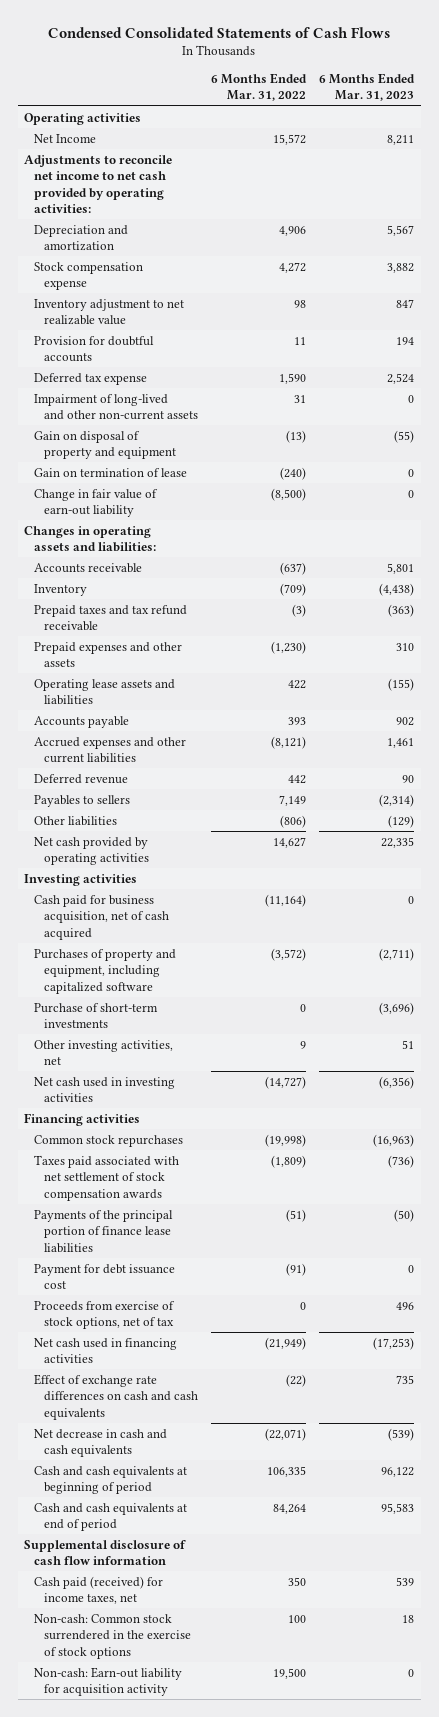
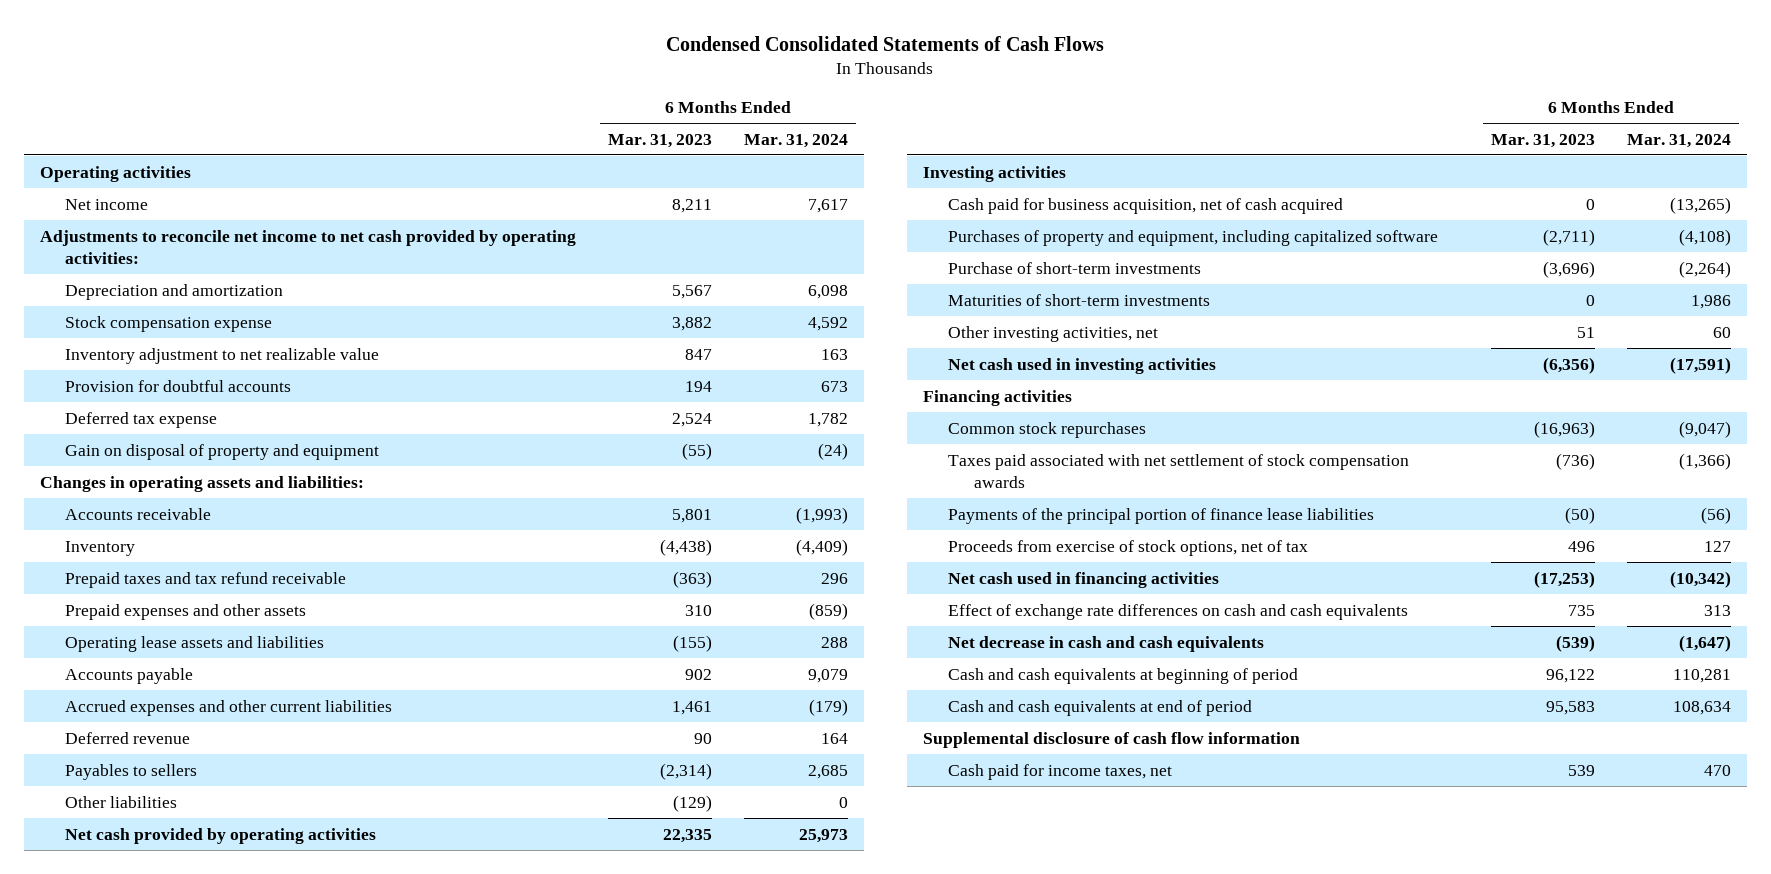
- | 6 Months Ended Mar. 31, 2022 | 6 Months Ended Mar. 31, 2023
+ | 6 Months Ended Mar. 31, 2023 | 6 Months Ended Mar. 31, 2024
- Net Income | 15,572 | 8,211
+ Net income | 8,211 | 7,617
- Impairment of long-lived and other non-current assets | 31 | 0
- Gain on termination of lease | (240) | 0
- Change in fair value of earn-out liability | (8,500) | 0
+ Maturities of short-term investments | 0 | 1,986
- Payment for debt issuance cost | (91) | 0
- Cash paid (received) for income taxes, net | 350 | 539
- Non-cash: Common stock surrendered in the exercise of stock options | 100 | 18
- Non-cash: Earn-out liability for acquisition activity | 19,500 | 0
+ Cash paid for income taxes, net | 539 | 470

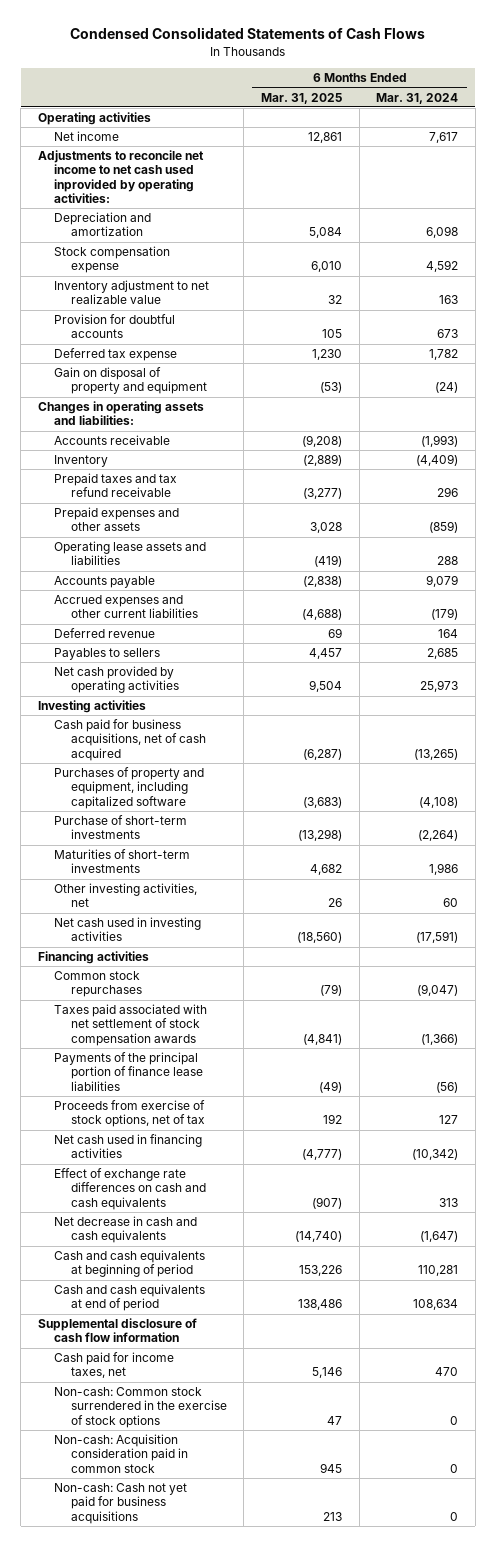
- | 6 Months Ended Mar. 31, 2023 | 6 Months Ended Mar. 31, 2024
+ | 6 Months Ended Mar. 31, 2025 | 6 Months Ended Mar. 31, 2024
- Adjustments to reconcile net income to net cash provided by operating activities:
+ Adjustments to reconcile net income to net cash used inprovided by operating activities:
- Other liabilities | (129) | 0
- Cash paid for business acquisition, net of cash acquired | 0 | (13,265)
+ Cash paid for business acquisitions, net of cash acquired | (6,287) | (13,265)
+ Non-cash: Common stock surrendered in the exercise of stock options | 47 | 0
+ Non-cash: Acquisition consideration paid in common stock | 945 | 0
+ Non-cash: Cash not yet paid for business acquisitions | 213 | 0

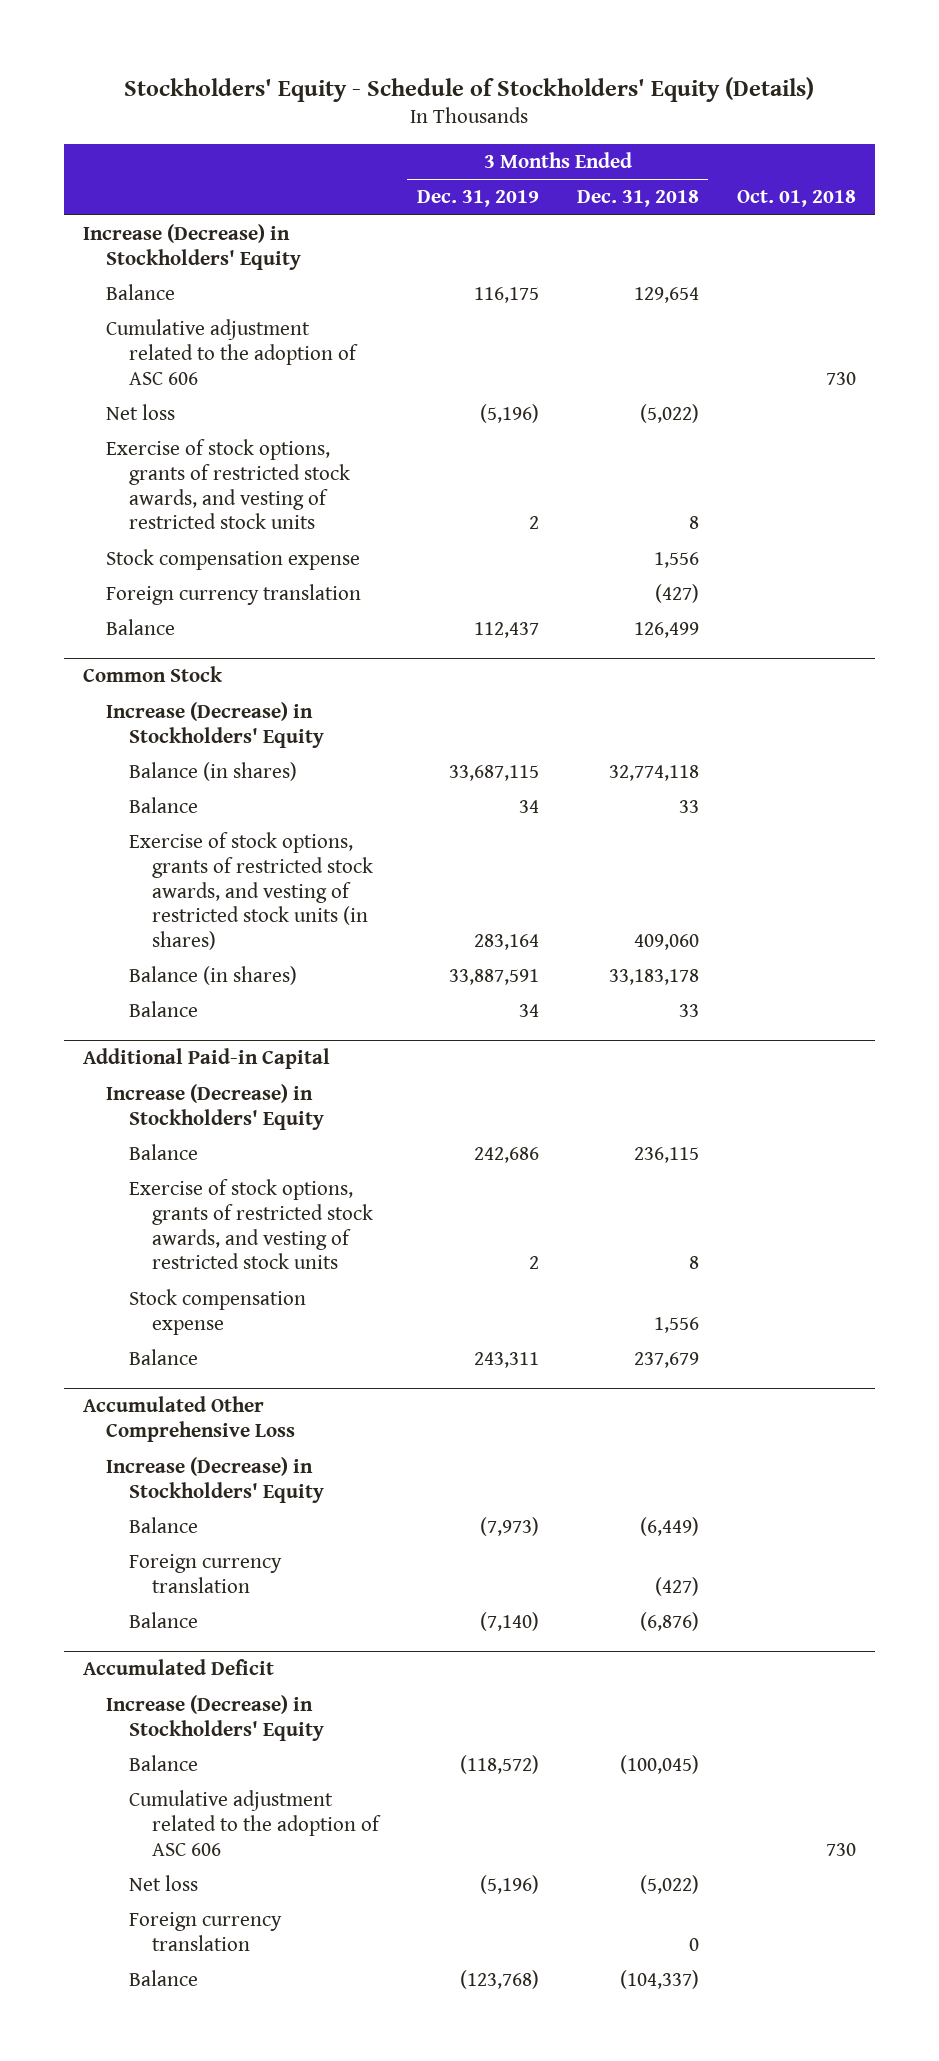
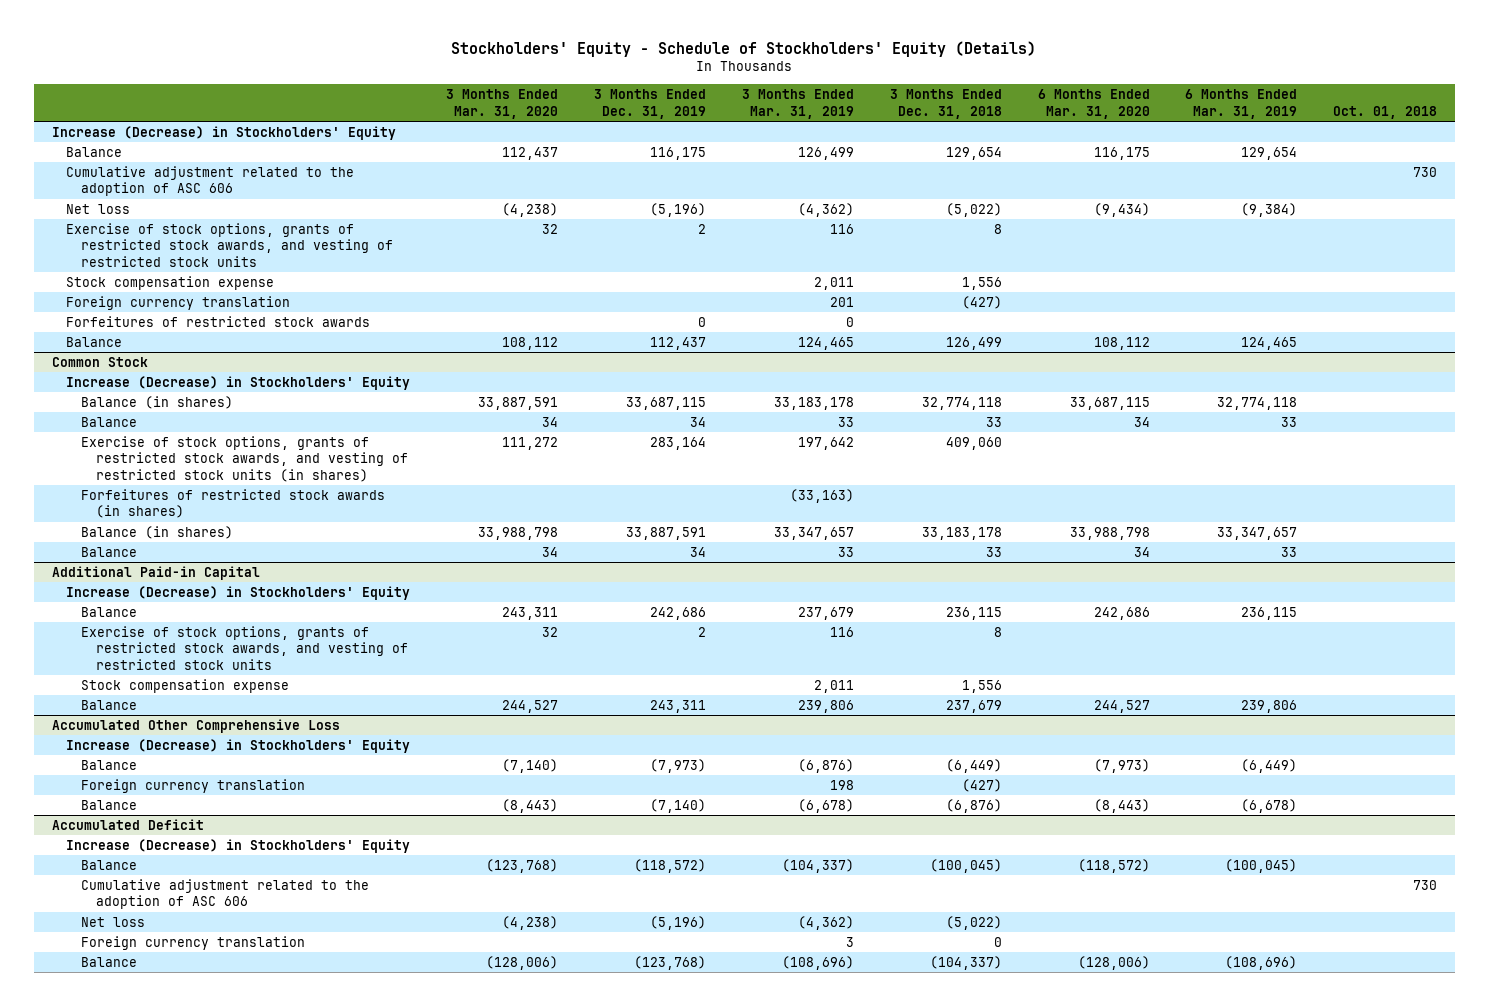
- | 3 Months Ended Dec. 31, 2019 | 3 Months Ended Dec. 31, 2018 | Oct. 01, 2018
+ | 3 Months Ended Mar. 31, 2020 | 3 Months Ended Dec. 31, 2019 | 3 Months Ended Mar. 31, 2019 | 3 Months Ended Dec. 31, 2018 | 6 Months Ended Mar. 31, 2020 | 6 Months Ended Mar. 31, 2019 | Oct. 01, 2018
+ Forfeitures of restricted stock awards | | 0 | 0 | | | |
@ Common Stock
+ Forfeitures of restricted stock awards (in shares) | | | (33,163) | | | |

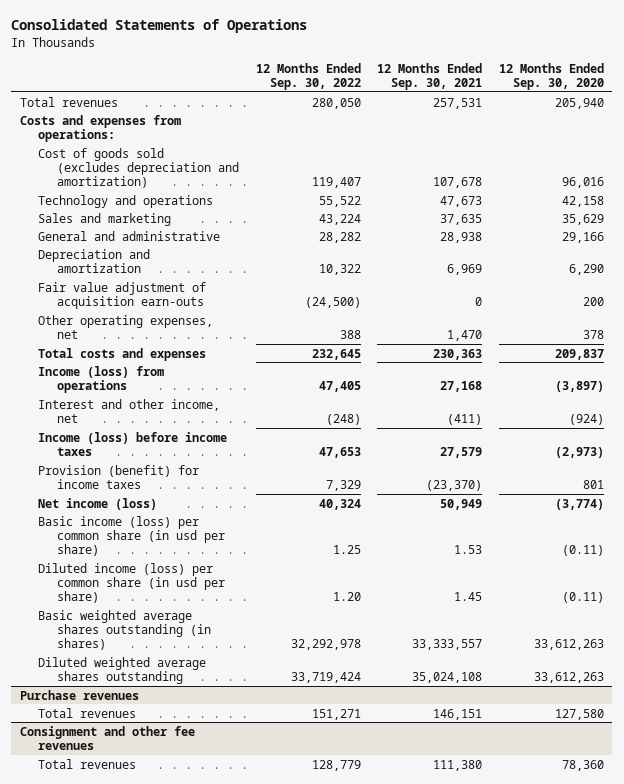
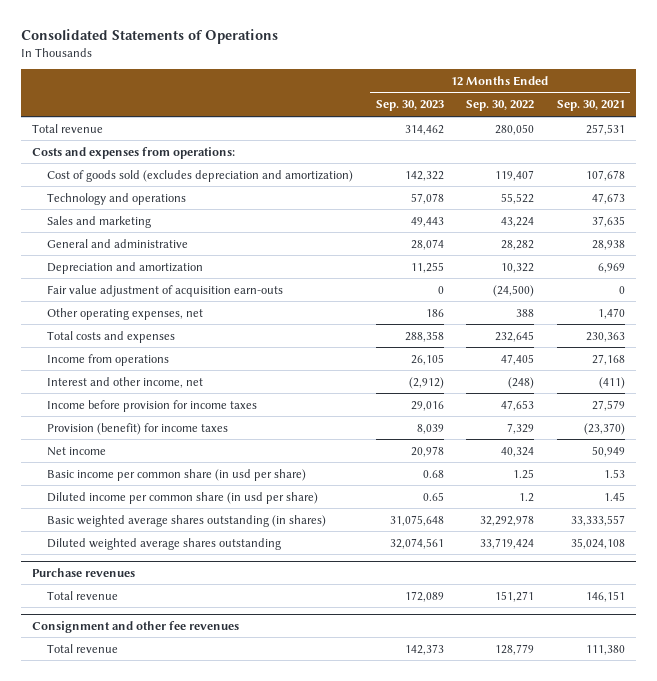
- | 12 Months Ended Sep. 30, 2022 | 12 Months Ended Sep. 30, 2021 | 12 Months Ended Sep. 30, 2020
+ | 12 Months Ended Sep. 30, 2023 | 12 Months Ended Sep. 30, 2022 | 12 Months Ended Sep. 30, 2021
- Total revenues | 280,050 | 257,531 | 205,940
+ Total revenue | 314,462 | 280,050 | 257,531
- Income (loss) from operations | 47,405 | 27,168 | (3,897)
+ Income from operations | 26,105 | 47,405 | 27,168
- Income (loss) before income taxes | 47,653 | 27,579 | (2,973)
+ Income before provision for income taxes | 29,016 | 47,653 | 27,579
- Net income (loss) | 40,324 | 50,949 | (3,774)
- Basic income (loss) per common share (in usd per share) | 1.25 | 1.53 | (0.11)
- Diluted income (loss) per common share (in usd per share) | 1.20 | 1.45 | (0.11)
+ Net income | 20,978 | 40,324 | 50,949
+ Basic income per common share (in usd per share) | 0.68 | 1.25 | 1.53
+ Diluted income per common share (in usd per share) | 0.65 | 1.2 | 1.45
@ Purchase revenues
- Total revenues | 151,271 | 146,151 | 127,580
+ Total revenue | 172,089 | 151,271 | 146,151
@ Consignment and other fee revenues
- Total revenues | 128,779 | 111,380 | 78,360
+ Total revenue | 142,373 | 128,779 | 111,380

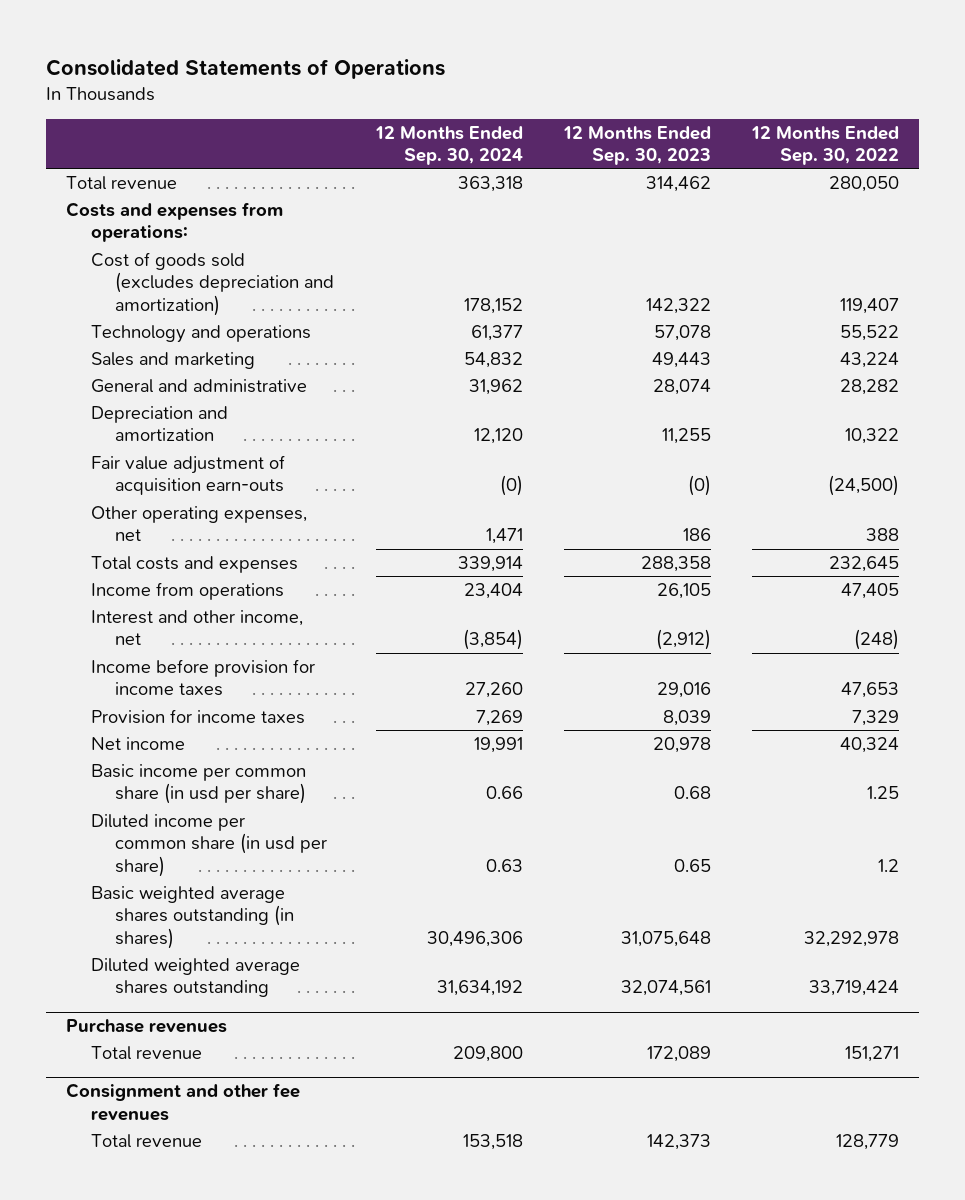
- | 12 Months Ended Sep. 30, 2023 | 12 Months Ended Sep. 30, 2022 | 12 Months Ended Sep. 30, 2021
+ | 12 Months Ended Sep. 30, 2024 | 12 Months Ended Sep. 30, 2023 | 12 Months Ended Sep. 30, 2022
- Fair value adjustment of acquisition earn-outs | 0 | (24,500) | 0
+ Fair value adjustment of acquisition earn-outs | (0) | (0) | (24,500)
- Provision (benefit) for income taxes | 8,039 | 7,329 | (23,370)
+ Provision for income taxes | 7,269 | 8,039 | 7,329

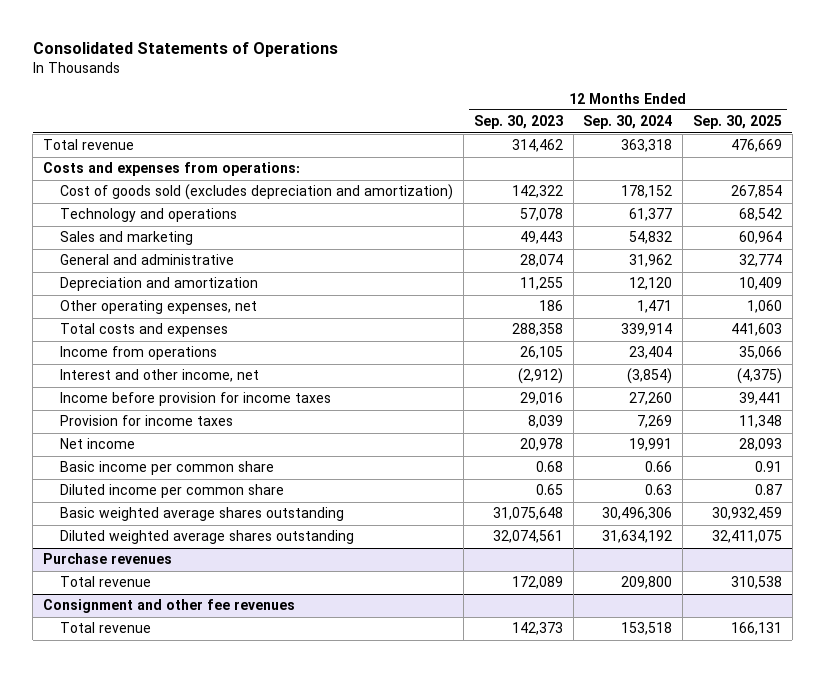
- | 12 Months Ended Sep. 30, 2024 | 12 Months Ended Sep. 30, 2023 | 12 Months Ended Sep. 30, 2022
+ | 12 Months Ended Sep. 30, 2023 | 12 Months Ended Sep. 30, 2024 | 12 Months Ended Sep. 30, 2025
- Fair value adjustment of acquisition earn-outs | (0) | (0) | (24,500)
- Basic income per common share (in usd per share) | 0.66 | 0.68 | 1.25
- Diluted income per common share (in usd per share) | 0.63 | 0.65 | 1.2
- Basic weighted average shares outstanding (in shares) | 30,496,306 | 31,075,648 | 32,292,978
+ Basic income per common share | 0.68 | 0.66 | 0.91
+ Diluted income per common share | 0.65 | 0.63 | 0.87
+ Basic weighted average shares outstanding | 31,075,648 | 30,496,306 | 30,932,459

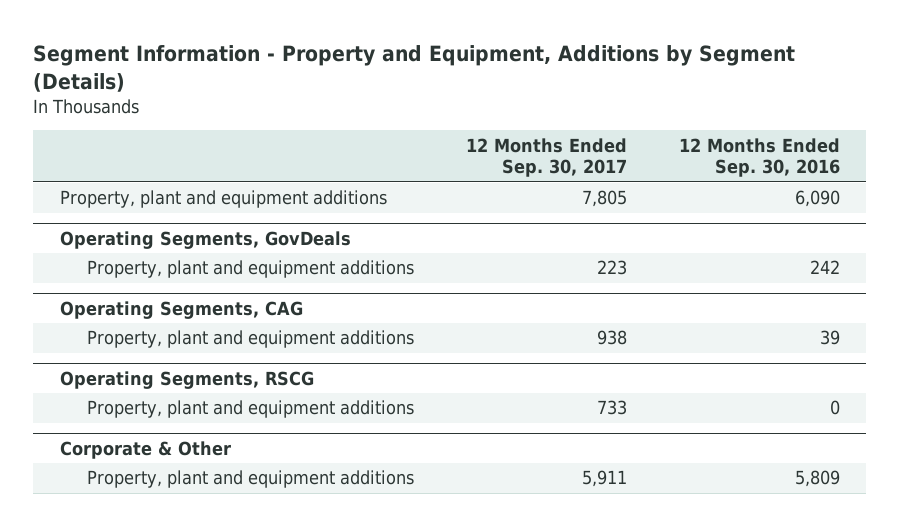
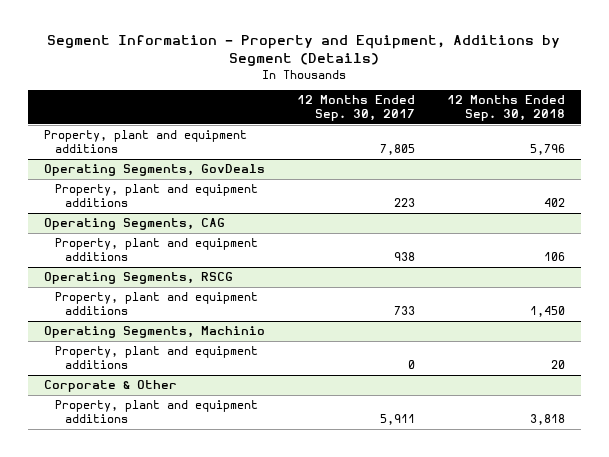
- | 12 Months Ended Sep. 30, 2017 | 12 Months Ended Sep. 30, 2016
+ | 12 Months Ended Sep. 30, 2017 | 12 Months Ended Sep. 30, 2018
+ Operating Segments, Machinio
+ Property, plant and equipment additions | 0 | 20

